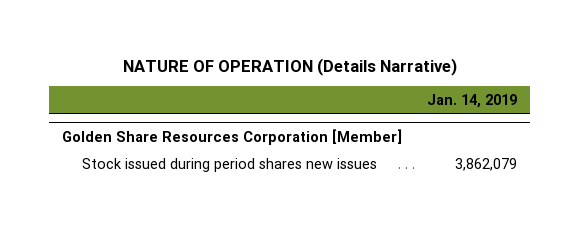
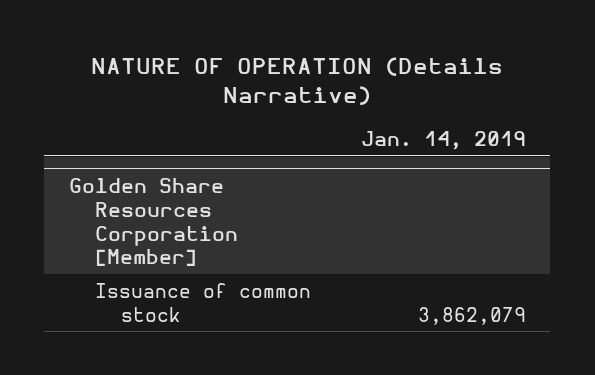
@ Golden Share Resources Corporation [Member]
- Stock issued during period shares new issues | 3,862,079
+ Issuance of common stock | 3,862,079

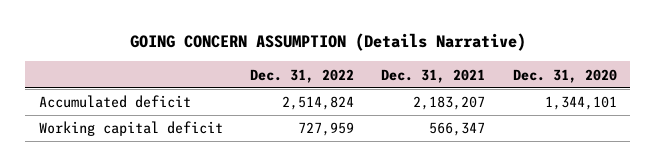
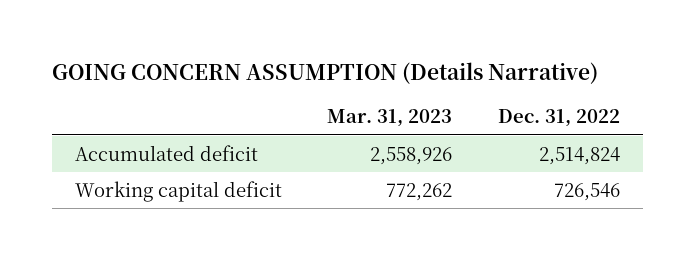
- | Dec. 31, 2022 | Dec. 31, 2021 | Dec. 31, 2020
+ | Mar. 31, 2023 | Dec. 31, 2022
- Working capital deficit | 727,959 | 566,347 |
+ Working capital deficit | 772,262 | 726,546

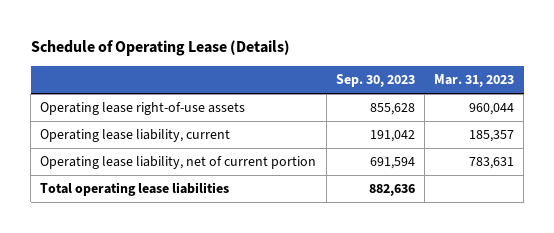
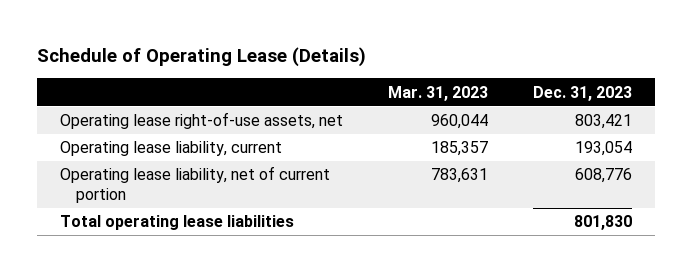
- | Sep. 30, 2023 | Mar. 31, 2023
+ | Mar. 31, 2023 | Dec. 31, 2023
- Operating lease right-of-use assets | 855,628 | 960,044
+ Operating lease right-of-use assets, net | 960,044 | 803,421

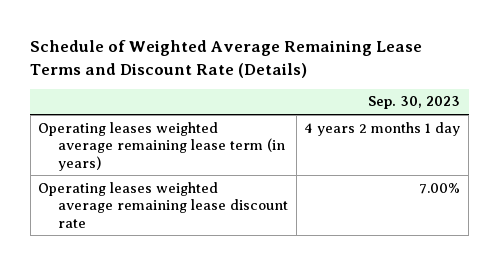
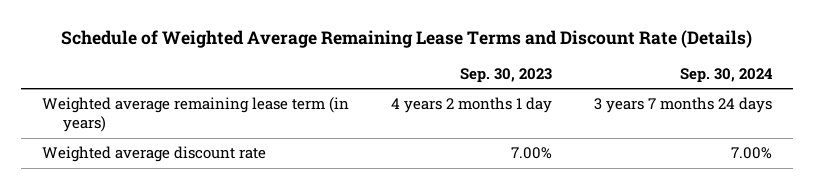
- | Sep. 30, 2023
+ | Sep. 30, 2023 | Sep. 30, 2024
- Operating leases weighted average remaining lease term (in years) | 4 years 2 months 1 day
- Operating leases weighted average remaining lease discount rate | 7.00%
+ Weighted average remaining lease term (in years) | 4 years 2 months 1 day | 3 years 7 months 24 days
+ Weighted average discount rate | 7.00% | 7.00%

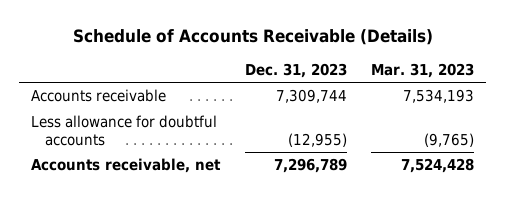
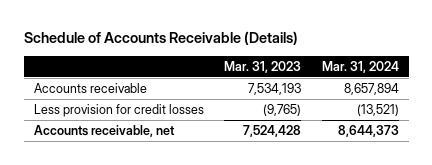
- | Dec. 31, 2023 | Mar. 31, 2023
+ | Mar. 31, 2023 | Mar. 31, 2024
- Less allowance for doubtful accounts | (12,955) | (9,765)
+ Less provision for credit losses | (9,765) | (13,521)

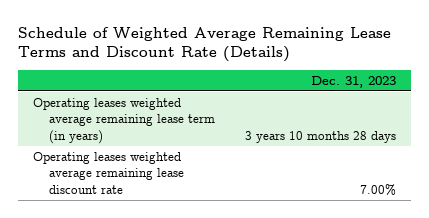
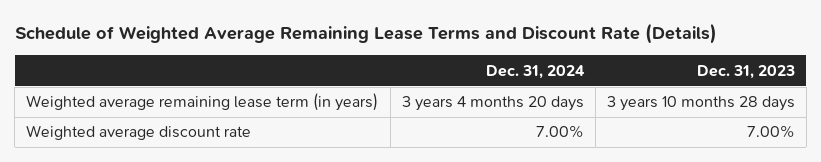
- | Dec. 31, 2023
+ | Dec. 31, 2024 | Dec. 31, 2023
- Operating leases weighted average remaining lease term (in years) | 3 years 10 months 28 days
- Operating leases weighted average remaining lease discount rate | 7.00%
+ Weighted average remaining lease term (in years) | 3 years 4 months 20 days | 3 years 10 months 28 days
+ Weighted average discount rate | 7.00% | 7.00%

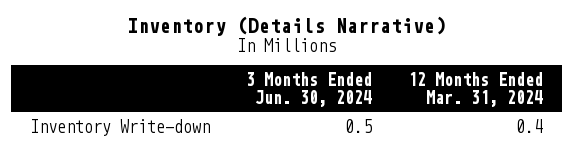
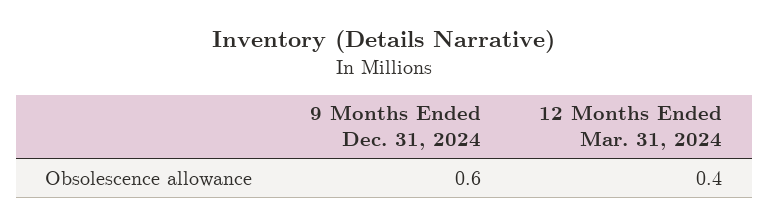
- | 3 Months Ended Jun. 30, 2024 | 12 Months Ended Mar. 31, 2024
+ | 9 Months Ended Dec. 31, 2024 | 12 Months Ended Mar. 31, 2024
- Inventory Write-down | 0.5 | 0.4
+ Obsolescence allowance | 0.6 | 0.4

